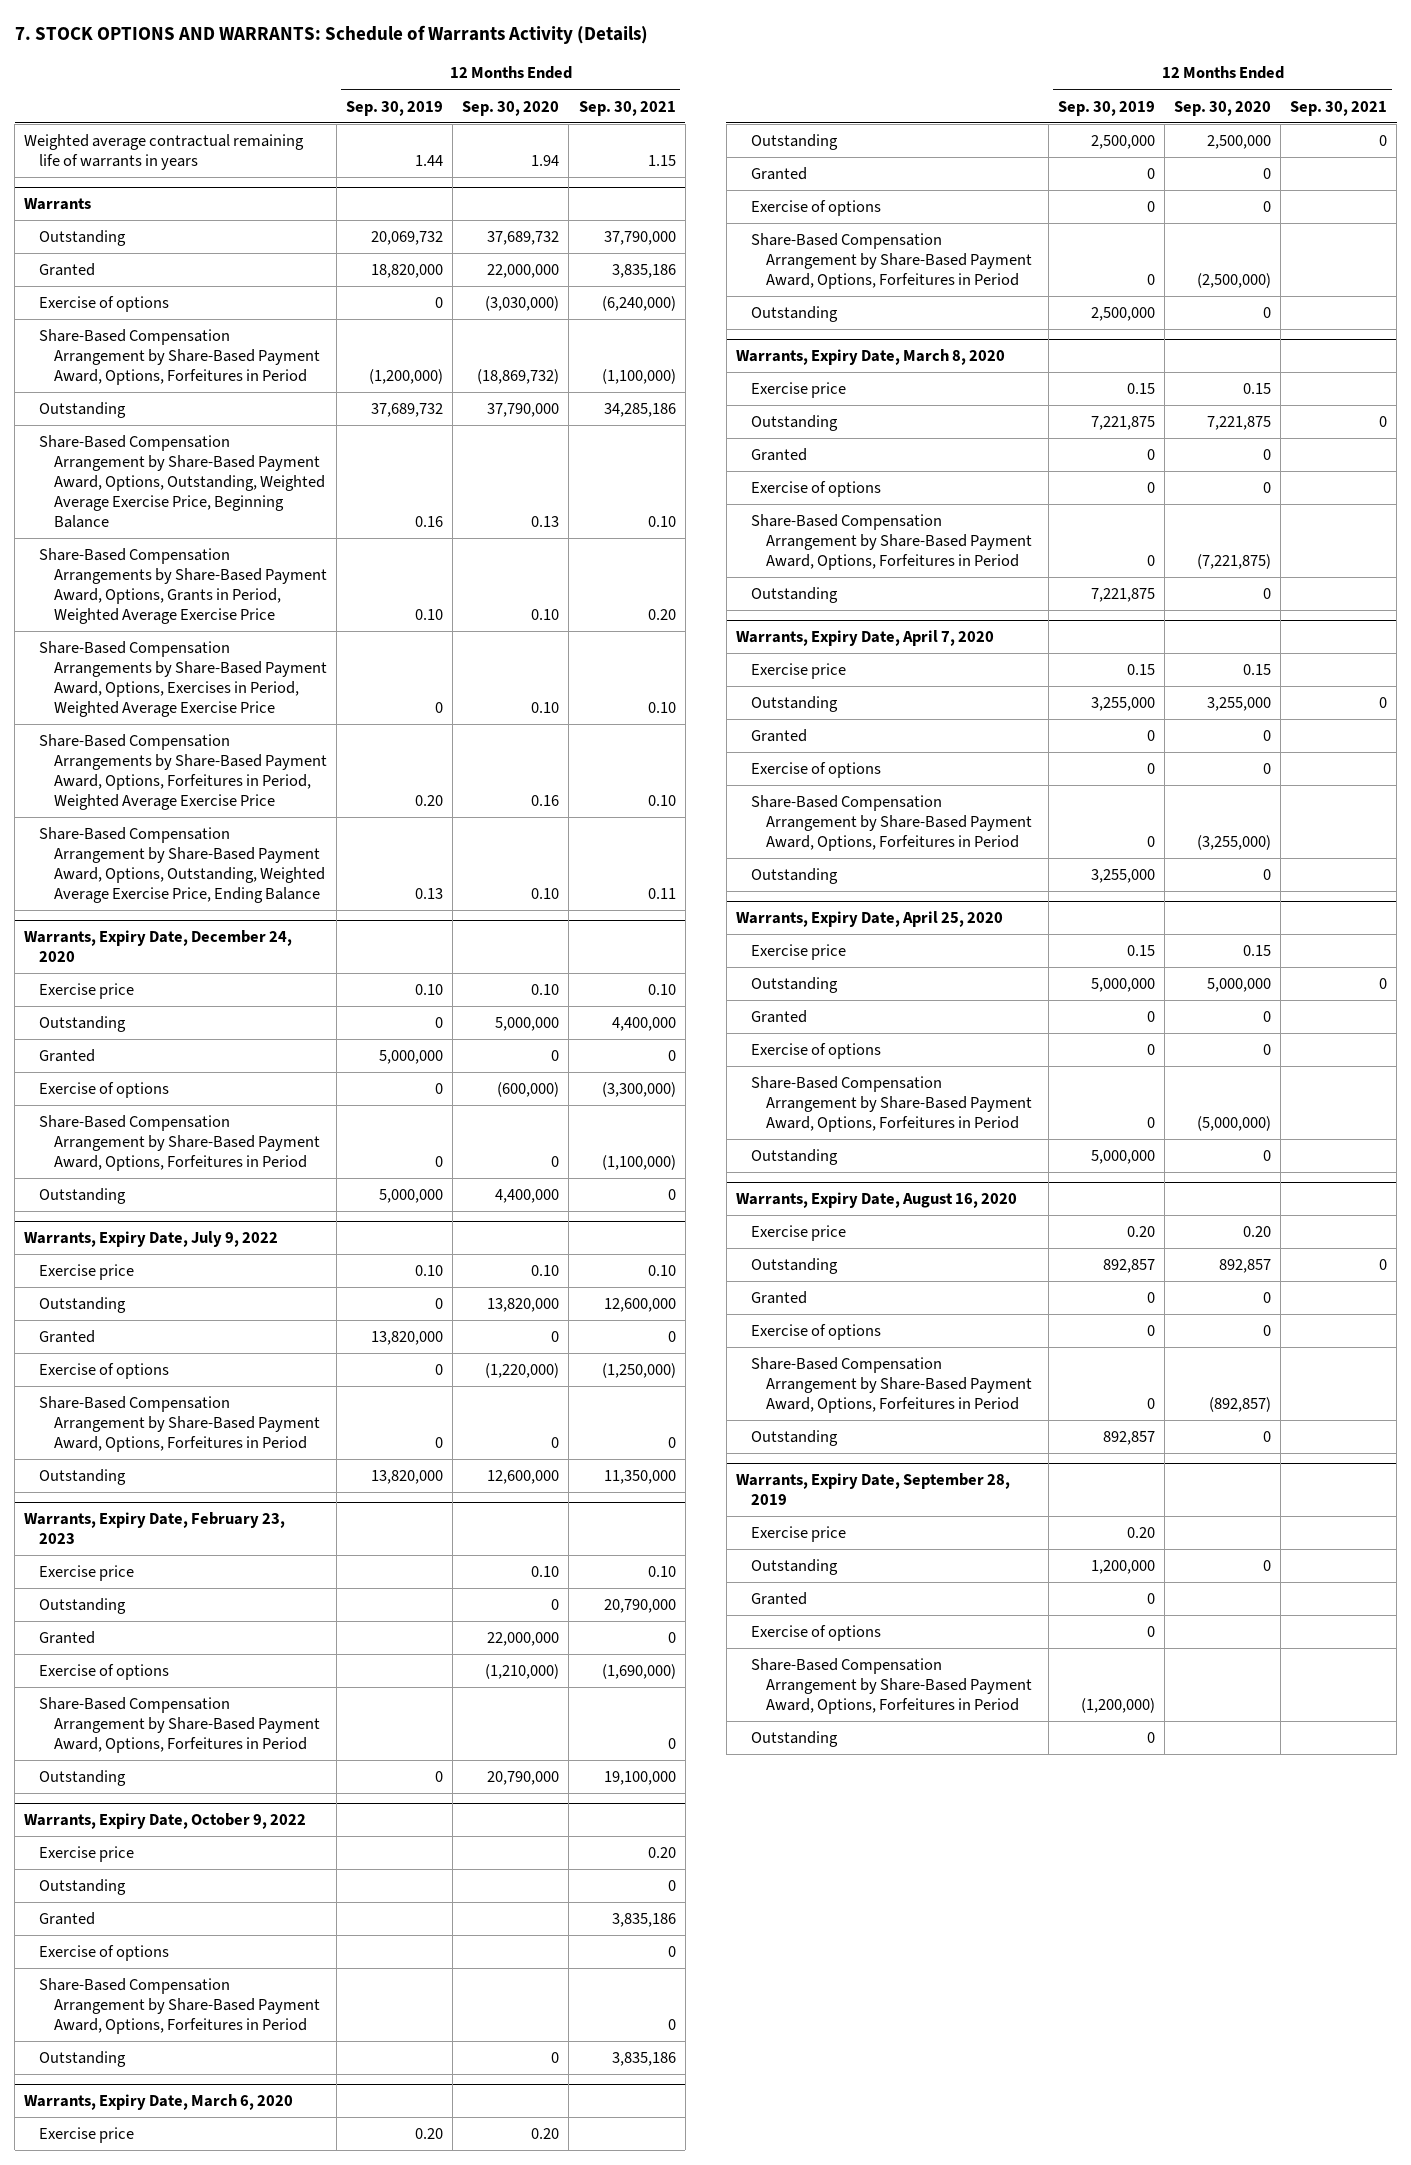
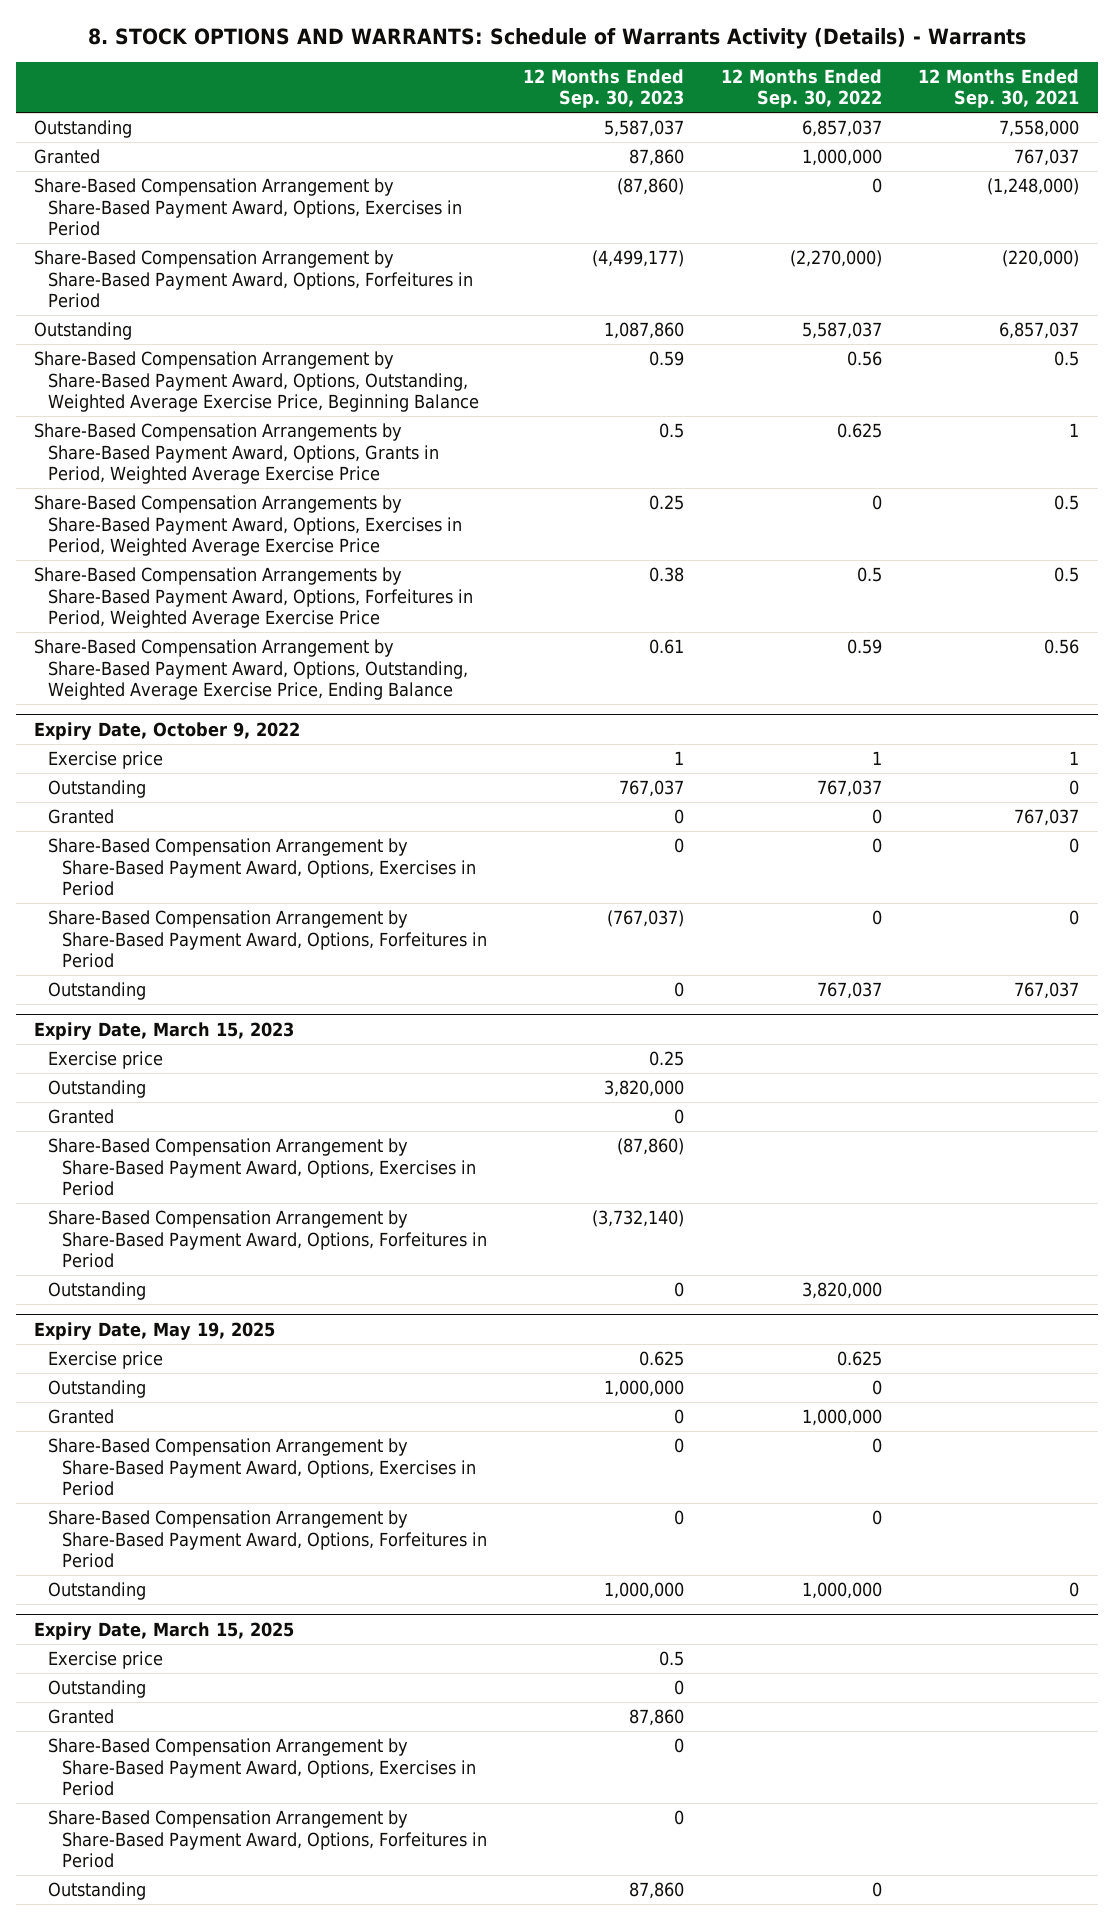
- 7. STOCK OPTIONS AND WARRANTS: Schedule of Warrants Activity (Details)
+ 8. STOCK OPTIONS AND WARRANTS: Schedule of Warrants Activity (Details) - Warrants
- | 12 Months Ended Sep. 30, 2019 | 12 Months Ended Sep. 30, 2020 | 12 Months Ended Sep. 30, 2021
+ | 12 Months Ended Sep. 30, 2023 | 12 Months Ended Sep. 30, 2022 | 12 Months Ended Sep. 30, 2021
- Weighted average contractual remaining life of warrants in years | 1.44 | 1.94 | 1.15
- Warrants
- Outstanding | 20,069,732 | 37,689,732 | 37,790,000
- Granted | 18,820,000 | 22,000,000 | 3,835,186
- Exercise of options | 0 | (3,030,000) | (6,240,000)
- Share-Based Compensation Arrangement by Share-Based Payment Award, Options, Forfeitures in Period | (1,200,000) | (18,869,732) | (1,100,000)
- Outstanding | 37,689,732 | 37,790,000 | 34,285,186
- Share-Based Compensation Arrangement by Share-Based Payment Award, Options, Outstanding, Weighted Average Exercise Price, Beginning Balance | 0.16 | 0.13 | 0.10
- Share-Based Compensation Arrangements by Share-Based Payment Award, Options, Grants in Period, Weighted Average Exercise Price | 0.10 | 0.10 | 0.20
- Share-Based Compensation Arrangements by Share-Based Payment Award, Options, Exercises in Period, Weighted Average Exercise Price | 0 | 0.10 | 0.10
- Share-Based Compensation Arrangements by Share-Based Payment Award, Options, Forfeitures in Period, Weighted Average Exercise Price | 0.20 | 0.16 | 0.10
- Share-Based Compensation Arrangement by Share-Based Payment Award, Options, Outstanding, Weighted Average Exercise Price, Ending Balance | 0.13 | 0.10 | 0.11
- Warrants, Expiry Date, December 24, 2020
- Exercise price | 0.10 | 0.10 | 0.10
- Outstanding | 0 | 5,000,000 | 4,400,000
- Granted | 5,000,000 | 0 | 0
- Exercise of options | 0 | (600,000) | (3,300,000)
- Share-Based Compensation Arrangement by Share-Based Payment Award, Options, Forfeitures in Period | 0 | 0 | (1,100,000)
- Outstanding | 5,000,000 | 4,400,000 | 0
- Warrants, Expiry Date, July 9, 2022
- Exercise price | 0.10 | 0.10 | 0.10
- Outstanding | 0 | 13,820,000 | 12,600,000
- Granted | 13,820,000 | 0 | 0
- Exercise of options | 0 | (1,220,000) | (1,250,000)
- Share-Based Compensation Arrangement by Share-Based Payment Award, Options, Forfeitures in Period | 0 | 0 | 0
- Outstanding | 13,820,000 | 12,600,000 | 11,350,000
- Warrants, Expiry Date, February 23, 2023
- Exercise price | | 0.10 | 0.10
- Outstanding | | 0 | 20,790,000
- Granted | | 22,000,000 | 0
- Exercise of options | | (1,210,000) | (1,690,000)
- Share-Based Compensation Arrangement by Share-Based Payment Award, Options, Forfeitures in Period | | | 0
- Outstanding | 0 | 20,790,000 | 19,100,000
- Warrants, Expiry Date, October 9, 2022
- Exercise price | | | 0.20
+ Outstanding | 5,587,037 | 6,857,037 | 7,558,000
+ Granted | 87,860 | 1,000,000 | 767,037
+ Share-Based Compensation Arrangement by Share-Based Payment Award, Options, Exercises in Period | (87,860) | 0 | (1,248,000)
+ Share-Based Compensation Arrangement by Share-Based Payment Award, Options, Forfeitures in Period | (4,499,177) | (2,270,000) | (220,000)
+ Outstanding | 1,087,860 | 5,587,037 | 6,857,037
+ Share-Based Compensation Arrangement by Share-Based Payment Award, Options, Outstanding, Weighted Average Exercise Price, Beginning Balance | 0.59 | 0.56 | 0.5
+ Share-Based Compensation Arrangements by Share-Based Payment Award, Options, Grants in Period, Weighted Average Exercise Price | 0.5 | 0.625 | 1
+ Share-Based Compensation Arrangements by Share-Based Payment Award, Options, Exercises in Period, Weighted Average Exercise Price | 0.25 | 0 | 0.5
+ Share-Based Compensation Arrangements by Share-Based Payment Award, Options, Forfeitures in Period, Weighted Average Exercise Price | 0.38 | 0.5 | 0.5
+ Share-Based Compensation Arrangement by Share-Based Payment Award, Options, Outstanding, Weighted Average Exercise Price, Ending Balance | 0.61 | 0.59 | 0.56
+ Expiry Date, October 9, 2022
+ Exercise price | 1 | 1 | 1
- Granted | | | 3,835,186
- Exercise of options | | | 0
+ Granted | 0 | 0 | 767,037
+ Share-Based Compensation Arrangement by Share-Based Payment Award, Options, Exercises in Period | 0 | 0 | 0
- Outstanding | | 0 | 3,835,186
- Warrants, Expiry Date, March 6, 2020
- Exercise price | 0.20 | 0.20 |
- Outstanding | 2,500,000 | 2,500,000 | 0
- Granted | 0 | 0 |
- Exercise of options | 0 | 0 |
- Share-Based Compensation Arrangement by Share-Based Payment Award, Options, Forfeitures in Period | 0 | (2,500,000) |
- Outstanding | 2,500,000 | 0 |
- Warrants, Expiry Date, March 8, 2020
- Exercise price | 0.15 | 0.15 |
- Outstanding | 7,221,875 | 7,221,875 | 0
- Granted | 0 | 0 |
- Exercise of options | 0 | 0 |
- Share-Based Compensation Arrangement by Share-Based Payment Award, Options, Forfeitures in Period | 0 | (7,221,875) |
- Outstanding | 7,221,875 | 0 |
- Warrants, Expiry Date, April 7, 2020
- Exercise price | 0.15 | 0.15 |
- Outstanding | 3,255,000 | 3,255,000 | 0
- Granted | 0 | 0 |
- Exercise of options | 0 | 0 |
- Share-Based Compensation Arrangement by Share-Based Payment Award, Options, Forfeitures in Period | 0 | (3,255,000) |
- Outstanding | 3,255,000 | 0 |
- Warrants, Expiry Date, April 25, 2020
- Exercise price | 0.15 | 0.15 |
- Outstanding | 5,000,000 | 5,000,000 | 0
- Granted | 0 | 0 |
- Exercise of options | 0 | 0 |
- Share-Based Compensation Arrangement by Share-Based Payment Award, Options, Forfeitures in Period | 0 | (5,000,000) |
- Outstanding | 5,000,000 | 0 |
- Warrants, Expiry Date, August 16, 2020
- Exercise price | 0.20 | 0.20 |
- Outstanding | 892,857 | 892,857 | 0
- Granted | 0 | 0 |
- Exercise of options | 0 | 0 |
- Share-Based Compensation Arrangement by Share-Based Payment Award, Options, Forfeitures in Period | 0 | (892,857) |
- Outstanding | 892,857 | 0 |
- Warrants, Expiry Date, September 28, 2019
- Exercise price | 0.20 | |
- Outstanding | 1,200,000 | 0 |
- Granted | 0 | |
- Exercise of options | 0 | |
- Share-Based Compensation Arrangement by Share-Based Payment Award, Options, Forfeitures in Period | (1,200,000) | |
- Outstanding | 0 | |
+ Outstanding | 0 | 767,037 | 767,037
+ Expiry Date, March 15, 2023
+ Exercise price | 0.25 | |
+ Outstanding | 3,820,000 | |
+ Granted | 0 | |
+ Share-Based Compensation Arrangement by Share-Based Payment Award, Options, Exercises in Period | (87,860) | |
+ Share-Based Compensation Arrangement by Share-Based Payment Award, Options, Forfeitures in Period | (3,732,140) | |
+ Outstanding | 0 | 3,820,000 |
+ Expiry Date, May 19, 2025
+ Exercise price | 0.625 | 0.625 |
+ Outstanding | 1,000,000 | 0 |
+ Granted | 0 | 1,000,000 |
+ Share-Based Compensation Arrangement by Share-Based Payment Award, Options, Exercises in Period | 0 | 0 |
+ Share-Based Compensation Arrangement by Share-Based Payment Award, Options, Forfeitures in Period | 0 | 0 |
+ Outstanding | 1,000,000 | 1,000,000 | 0
+ Expiry Date, March 15, 2025
+ Exercise price | 0.5 | |
+ Outstanding | 0 | |
+ Granted | 87,860 | |
+ Share-Based Compensation Arrangement by Share-Based Payment Award, Options, Exercises in Period | 0 | |
+ Share-Based Compensation Arrangement by Share-Based Payment Award, Options, Forfeitures in Period | 0 | |
+ Outstanding | 87,860 | 0 |

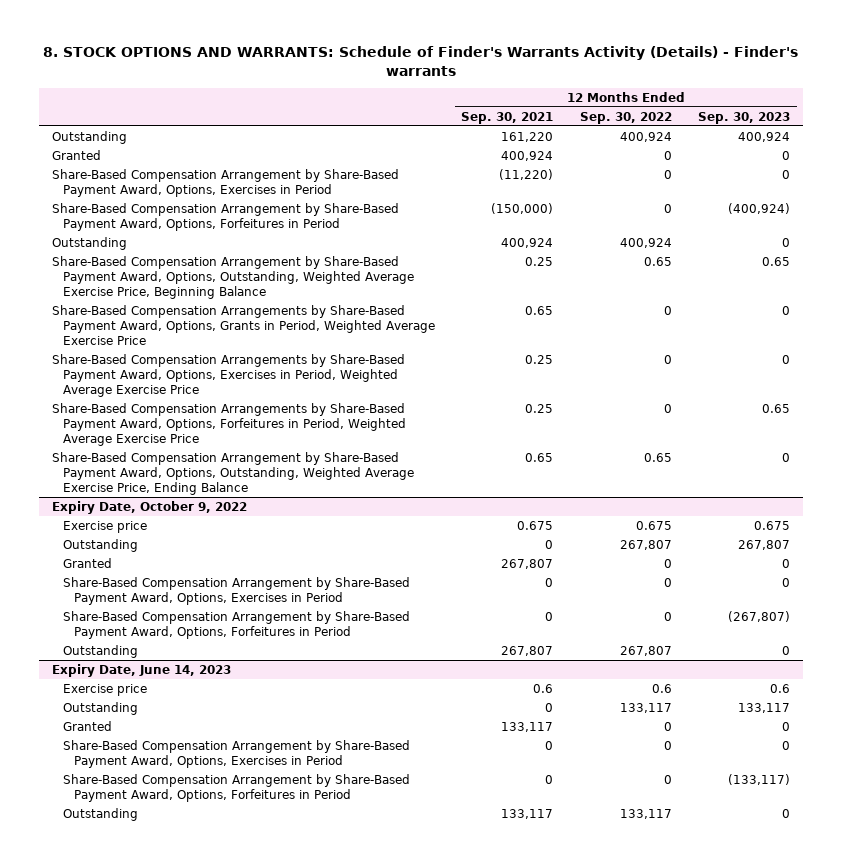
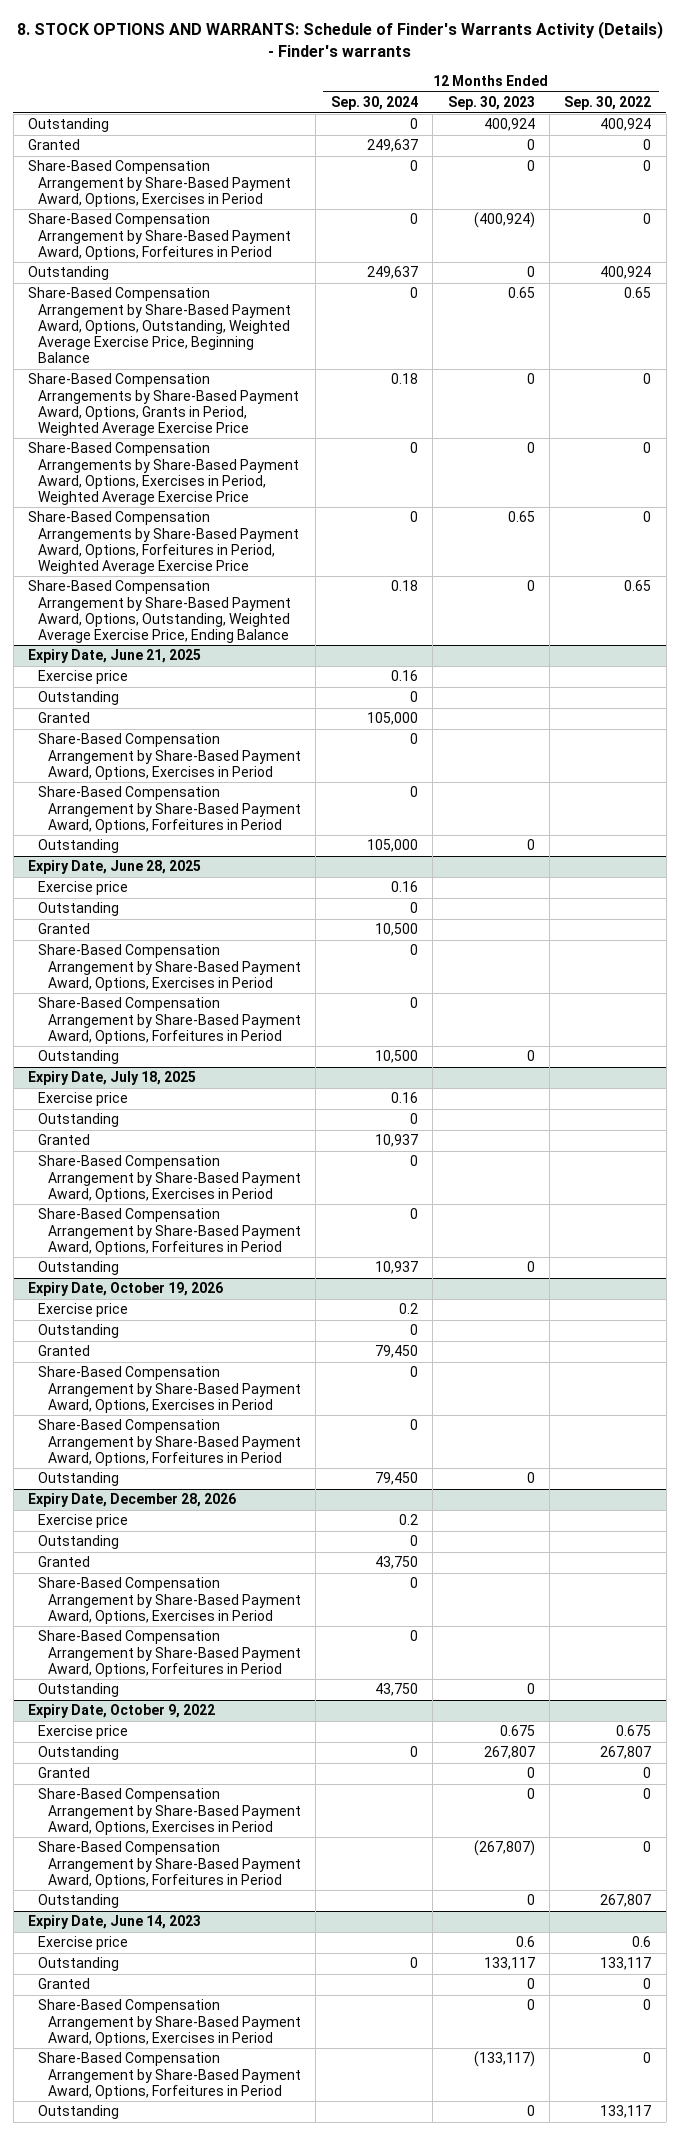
- | 12 Months Ended Sep. 30, 2021 | 12 Months Ended Sep. 30, 2022 | 12 Months Ended Sep. 30, 2023
+ | 12 Months Ended Sep. 30, 2024 | 12 Months Ended Sep. 30, 2023 | 12 Months Ended Sep. 30, 2022
+ Expiry Date, June 21, 2025
+ Exercise price | 0.16 | |
+ Outstanding | 0 | |
+ Granted | 105,000 | |
+ Share-Based Compensation Arrangement by Share-Based Payment Award, Options, Exercises in Period | 0 | |
+ Share-Based Compensation Arrangement by Share-Based Payment Award, Options, Forfeitures in Period | 0 | |
+ Outstanding | 105,000 | 0 |
+ Expiry Date, June 28, 2025
+ Exercise price | 0.16 | |
+ Outstanding | 0 | |
+ Granted | 10,500 | |
+ Share-Based Compensation Arrangement by Share-Based Payment Award, Options, Exercises in Period | 0 | |
+ Share-Based Compensation Arrangement by Share-Based Payment Award, Options, Forfeitures in Period | 0 | |
+ Outstanding | 10,500 | 0 |
+ Expiry Date, July 18, 2025
+ Exercise price | 0.16 | |
+ Outstanding | 0 | |
+ Granted | 10,937 | |
+ Share-Based Compensation Arrangement by Share-Based Payment Award, Options, Exercises in Period | 0 | |
+ Share-Based Compensation Arrangement by Share-Based Payment Award, Options, Forfeitures in Period | 0 | |
+ Outstanding | 10,937 | 0 |
+ Expiry Date, October 19, 2026
+ Exercise price | 0.2 | |
+ Outstanding | 0 | |
+ Granted | 79,450 | |
+ Share-Based Compensation Arrangement by Share-Based Payment Award, Options, Exercises in Period | 0 | |
+ Share-Based Compensation Arrangement by Share-Based Payment Award, Options, Forfeitures in Period | 0 | |
+ Outstanding | 79,450 | 0 |
+ Expiry Date, December 28, 2026
+ Exercise price | 0.2 | |
+ Outstanding | 0 | |
+ Granted | 43,750 | |
+ Share-Based Compensation Arrangement by Share-Based Payment Award, Options, Exercises in Period | 0 | |
+ Share-Based Compensation Arrangement by Share-Based Payment Award, Options, Forfeitures in Period | 0 | |
+ Outstanding | 43,750 | 0 |

